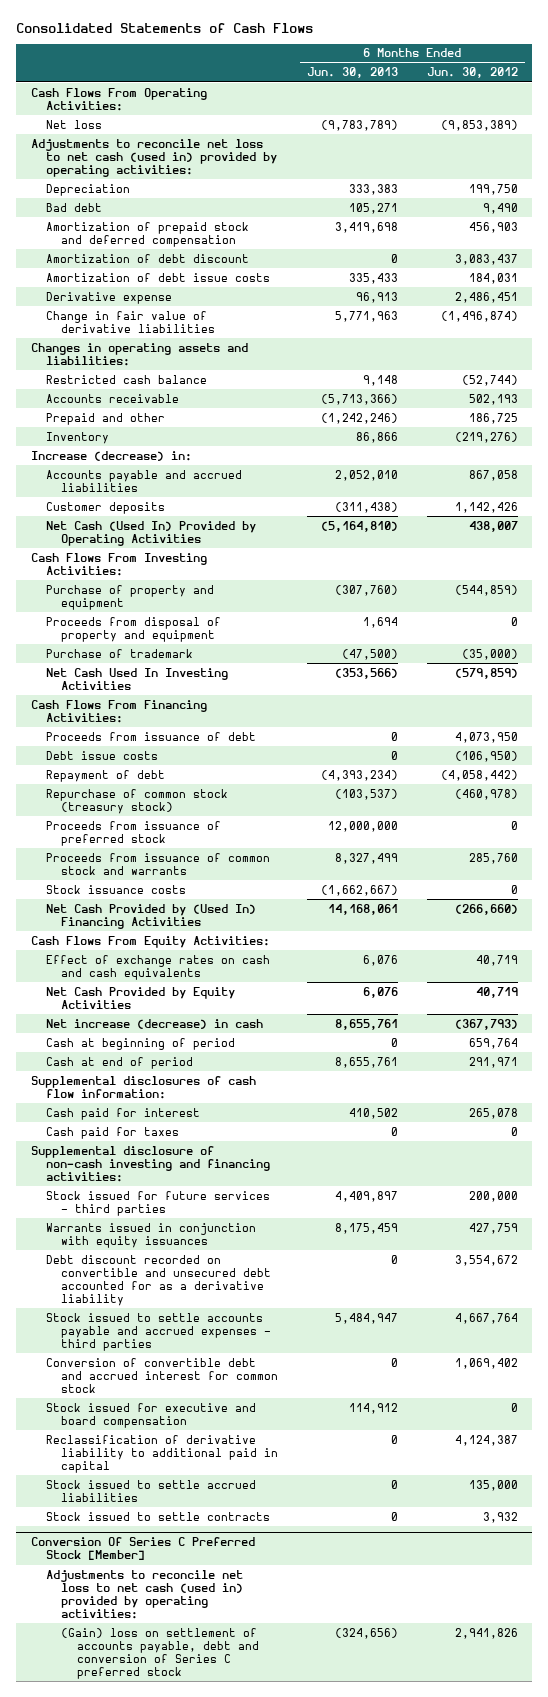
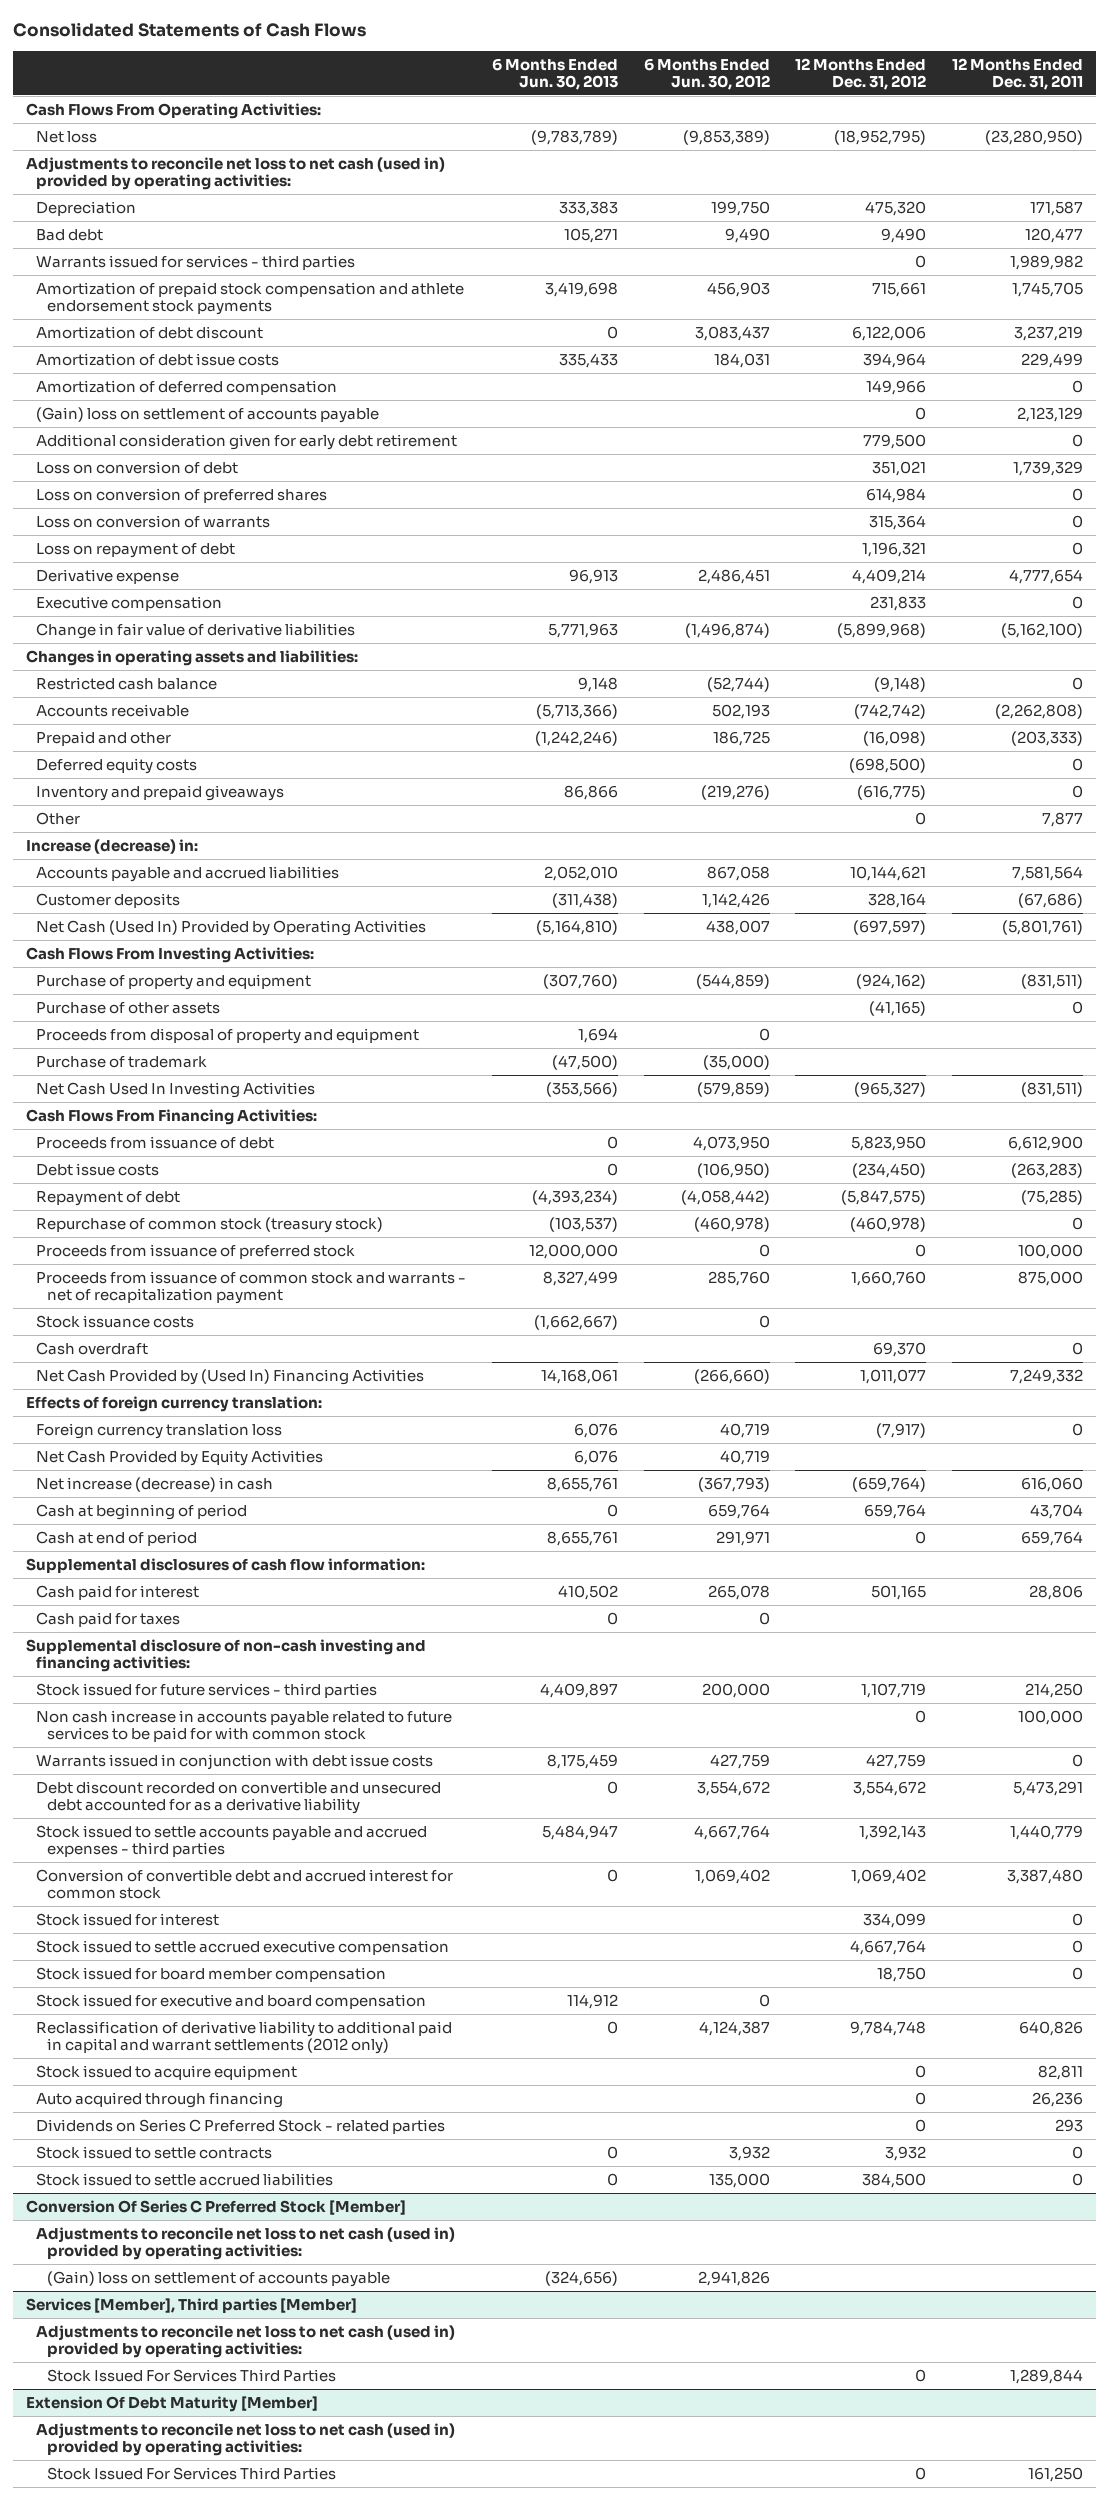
- | 6 Months Ended Jun. 30, 2013 | 6 Months Ended Jun. 30, 2012
+ | 6 Months Ended Jun. 30, 2013 | 6 Months Ended Jun. 30, 2012 | 12 Months Ended Dec. 31, 2012 | 12 Months Ended Dec. 31, 2011
- Amortization of prepaid stock and deferred compensation | 3,419,698 | 456,903
+ Warrants issued for services - third parties | | | 0 | 1,989,982
+ Amortization of prepaid stock compensation and athlete endorsement stock payments | 3,419,698 | 456,903 | 715,661 | 1,745,705
+ Amortization of deferred compensation | | | 149,966 | 0
+ (Gain) loss on settlement of accounts payable | | | 0 | 2,123,129
+ Additional consideration given for early debt retirement | | | 779,500 | 0
+ Loss on conversion of debt | | | 351,021 | 1,739,329
+ Loss on conversion of preferred shares | | | 614,984 | 0
+ Loss on conversion of warrants | | | 315,364 | 0
+ Loss on repayment of debt | | | 1,196,321 | 0
+ Executive compensation | | | 231,833 | 0
- Inventory | 86,866 | (219,276)
+ Deferred equity costs | | | (698,500) | 0
+ Inventory and prepaid giveaways | 86,866 | (219,276) | (616,775) | 0
+ Other | | | 0 | 7,877
+ Purchase of other assets | | | (41,165) | 0
- Proceeds from issuance of common stock and warrants | 8,327,499 | 285,760
+ Proceeds from issuance of common stock and warrants - net of recapitalization payment | 8,327,499 | 285,760 | 1,660,760 | 875,000
+ Cash overdraft | | | 69,370 | 0
- Cash Flows From Equity Activities:
- Effect of exchange rates on cash and cash equivalents | 6,076 | 40,719
+ Effects of foreign currency translation:
+ Foreign currency translation loss | 6,076 | 40,719 | (7,917) | 0
- Warrants issued in conjunction with equity issuances | 8,175,459 | 427,759
+ Non cash increase in accounts payable related to future services to be paid for with common stock | | | 0 | 100,000
+ Warrants issued in conjunction with debt issue costs | 8,175,459 | 427,759 | 427,759 | 0
+ Stock issued for interest | | | 334,099 | 0
+ Stock issued to settle accrued executive compensation | | | 4,667,764 | 0
+ Stock issued for board member compensation | | | 18,750 | 0
- Reclassification of derivative liability to additional paid in capital | 0 | 4,124,387
+ Reclassification of derivative liability to additional paid in capital and warrant settlements (2012 only) | 0 | 4,124,387 | 9,784,748 | 640,826
+ Stock issued to acquire equipment | | | 0 | 82,811
+ Auto acquired through financing | | | 0 | 26,236
+ Dividends on Series C Preferred Stock - related parties | | | 0 | 293
moved down: Stock issued to settle accrued liabilities | 0 | 135,000 | 384,500 | 0
@ Conversion Of Series C Preferred Stock [Member]
- (Gain) loss on settlement of accounts payable, debt and conversion of Series C preferred stock | (324,656) | 2,941,826
+ (Gain) loss on settlement of accounts payable | (324,656) | 2,941,826 | |
+ Services [Member], Third parties [Member]
+ Adjustments to reconcile net loss to net cash (used in) provided by operating activities:
+ Stock Issued For Services Third Parties | | | 0 | 1,289,844
+ Extension Of Debt Maturity [Member]
+ Adjustments to reconcile net loss to net cash (used in) provided by operating activities:
+ Stock Issued For Services Third Parties | | | 0 | 161,250

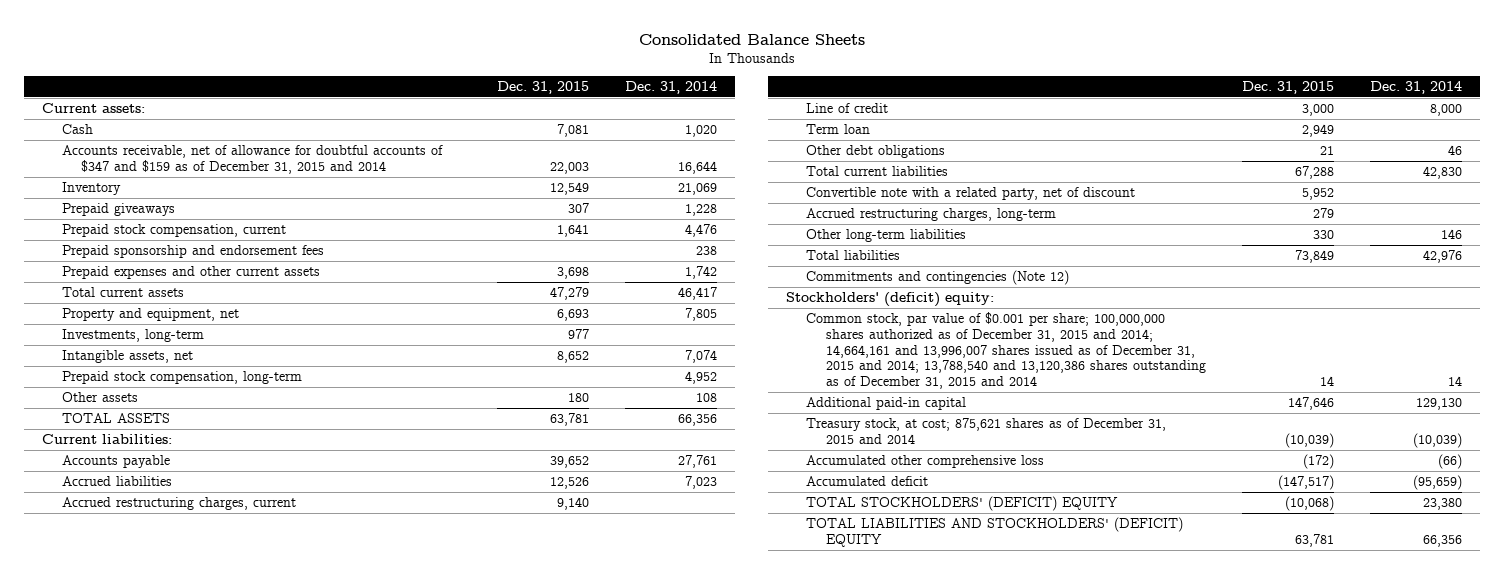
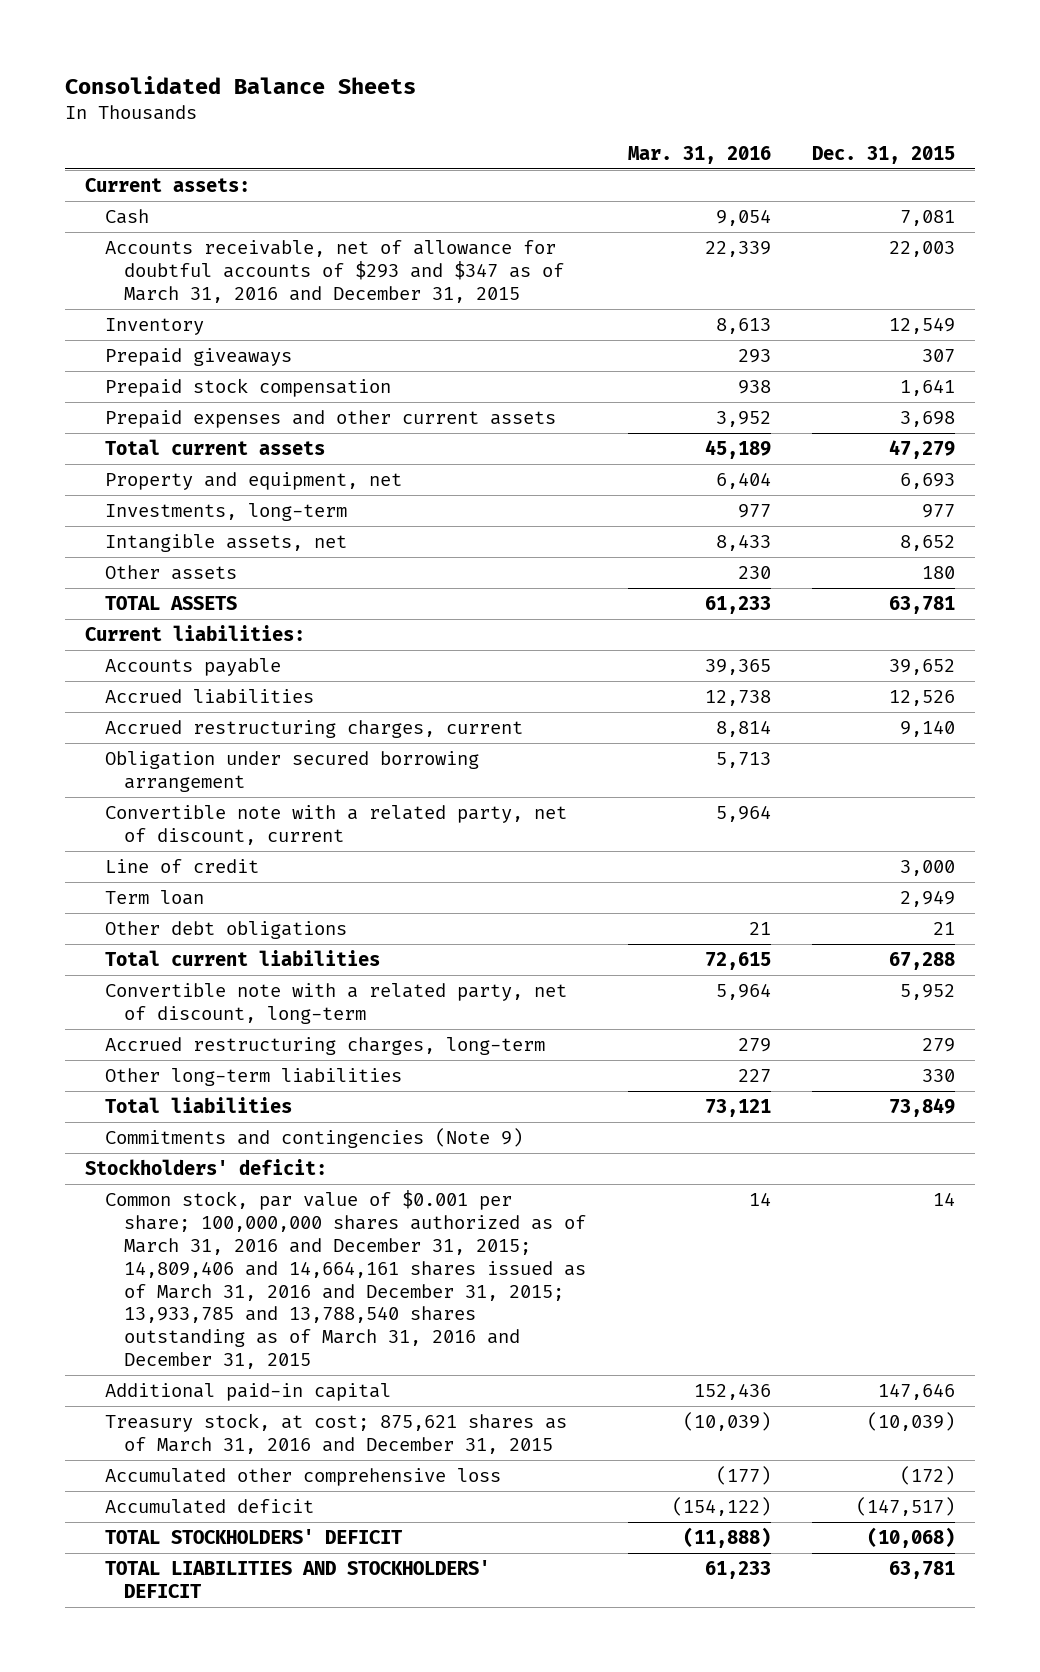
- | Dec. 31, 2015 | Dec. 31, 2014
+ | Mar. 31, 2016 | Dec. 31, 2015
- Accounts receivable, net of allowance for doubtful accounts of $347 and $159 as of December 31, 2015 and 2014 | 22,003 | 16,644
+ Accounts receivable, net of allowance for doubtful accounts of $293 and $347 as of March 31, 2016 and December 31, 2015 | 22,339 | 22,003
- Prepaid stock compensation, current | 1,641 | 4,476
- Prepaid sponsorship and endorsement fees | | 238
+ Prepaid stock compensation | 938 | 1,641
- Prepaid stock compensation, long-term | | 4,952
+ Obligation under secured borrowing arrangement | 5,713 |
+ Convertible note with a related party, net of discount, current | 5,964 |
- Convertible note with a related party, net of discount | 5,952 |
+ Convertible note with a related party, net of discount, long-term | 5,964 | 5,952
- Commitments and contingencies (Note 12)
- Stockholders' (deficit) equity:
- Common stock, par value of $0.001 per share; 100,000,000 shares authorized as of December 31, 2015 and 2014; 14,664,161 and 13,996,007 shares issued as of December 31, 2015 and 2014; 13,788,540 and 13,120,386 shares outstanding as of December 31, 2015 and 2014 | 14 | 14
+ Commitments and contingencies (Note 9)
+ Stockholders' deficit:
+ Common stock, par value of $0.001 per share; 100,000,000 shares authorized as of March 31, 2016 and December 31, 2015; 14,809,406 and 14,664,161 shares issued as of March 31, 2016 and December 31, 2015; 13,933,785 and 13,788,540 shares outstanding as of March 31, 2016 and December 31, 2015 | 14 | 14
- Treasury stock, at cost; 875,621 shares as of December 31, 2015 and 2014 | (10,039) | (10,039)
+ Treasury stock, at cost; 875,621 shares as of March 31, 2016 and December 31, 2015 | (10,039) | (10,039)
- TOTAL STOCKHOLDERS' (DEFICIT) EQUITY | (10,068) | 23,380
- TOTAL LIABILITIES AND STOCKHOLDERS' (DEFICIT) EQUITY | 63,781 | 66,356
+ TOTAL STOCKHOLDERS' DEFICIT | (11,888) | (10,068)
+ TOTAL LIABILITIES AND STOCKHOLDERS' DEFICIT | 61,233 | 63,781

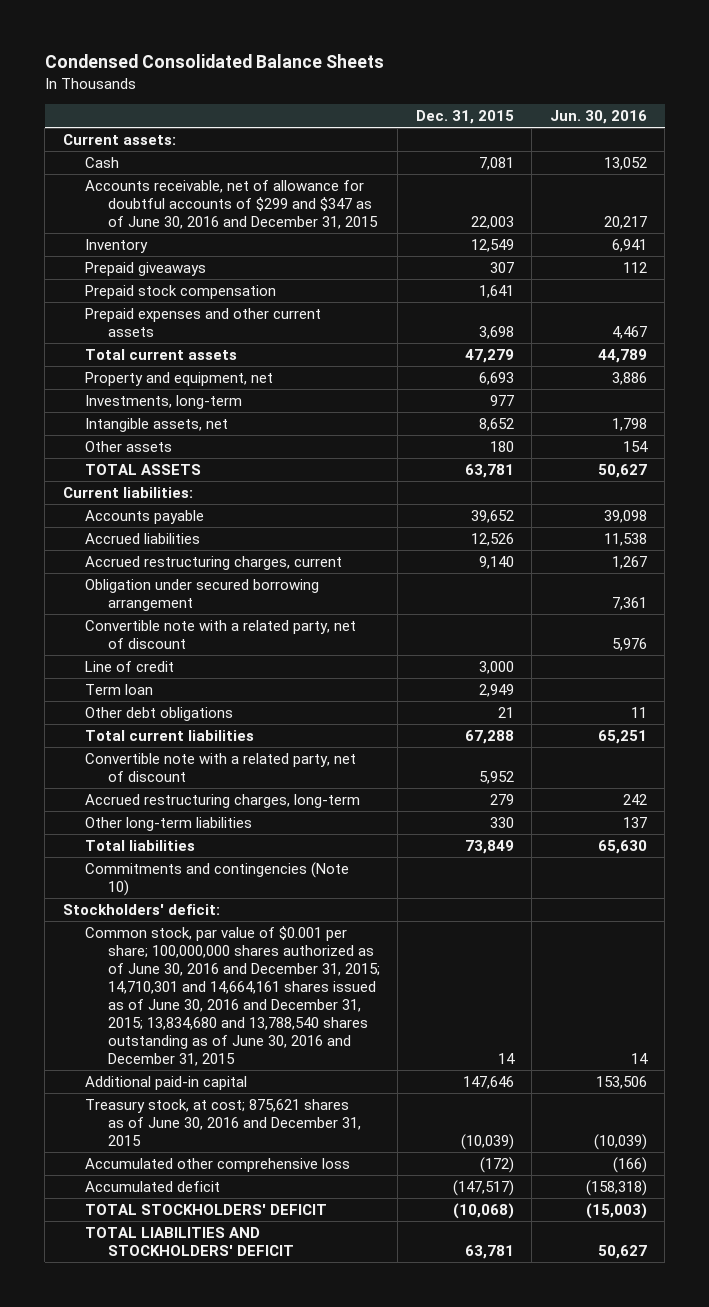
- Consolidated Balance Sheets
+ Condensed Consolidated Balance Sheets
- | Mar. 31, 2016 | Dec. 31, 2015
+ | Dec. 31, 2015 | Jun. 30, 2016
- Accounts receivable, net of allowance for doubtful accounts of $293 and $347 as of March 31, 2016 and December 31, 2015 | 22,339 | 22,003
+ Accounts receivable, net of allowance for doubtful accounts of $299 and $347 as of June 30, 2016 and December 31, 2015 | 22,003 | 20,217
- Convertible note with a related party, net of discount, current | 5,964 |
+ Convertible note with a related party, net of discount | | 5,976
- Convertible note with a related party, net of discount, long-term | 5,964 | 5,952
+ Convertible note with a related party, net of discount | 5,952 |
- Commitments and contingencies (Note 9)
+ Commitments and contingencies (Note 10)
- Common stock, par value of $0.001 per share; 100,000,000 shares authorized as of March 31, 2016 and December 31, 2015; 14,809,406 and 14,664,161 shares issued as of March 31, 2016 and December 31, 2015; 13,933,785 and 13,788,540 shares outstanding as of March 31, 2016 and December 31, 2015 | 14 | 14
+ Common stock, par value of $0.001 per share; 100,000,000 shares authorized as of June 30, 2016 and December 31, 2015; 14,710,301 and 14,664,161 shares issued as of June 30, 2016 and December 31, 2015; 13,834,680 and 13,788,540 shares outstanding as of June 30, 2016 and December 31, 2015 | 14 | 14
- Treasury stock, at cost; 875,621 shares as of March 31, 2016 and December 31, 2015 | (10,039) | (10,039)
+ Treasury stock, at cost; 875,621 shares as of June 30, 2016 and December 31, 2015 | (10,039) | (10,039)

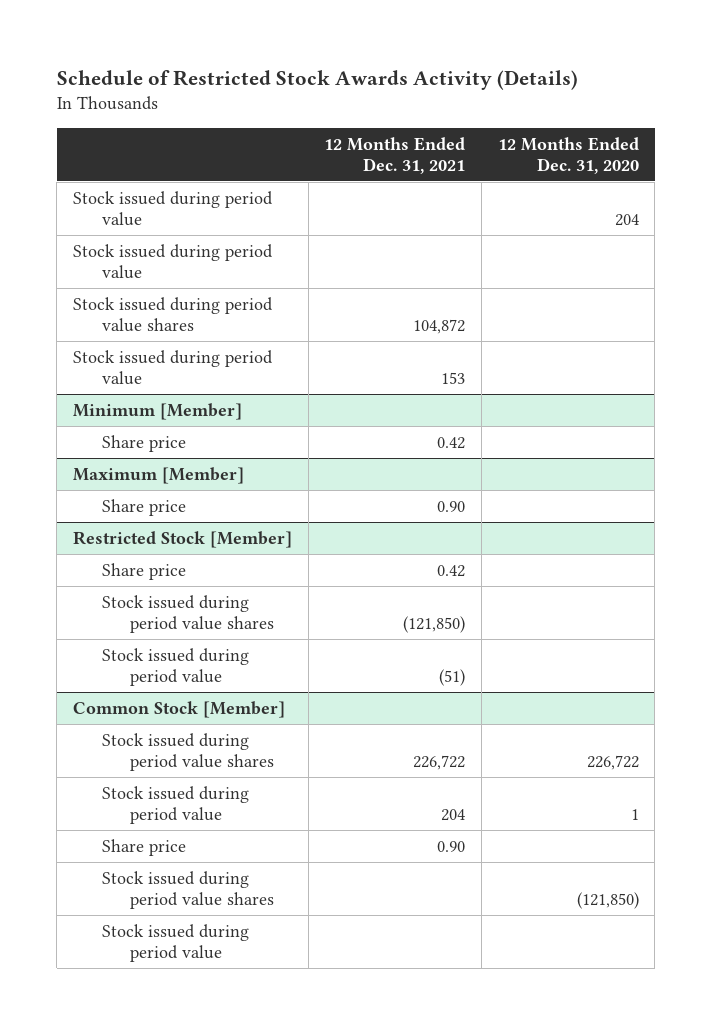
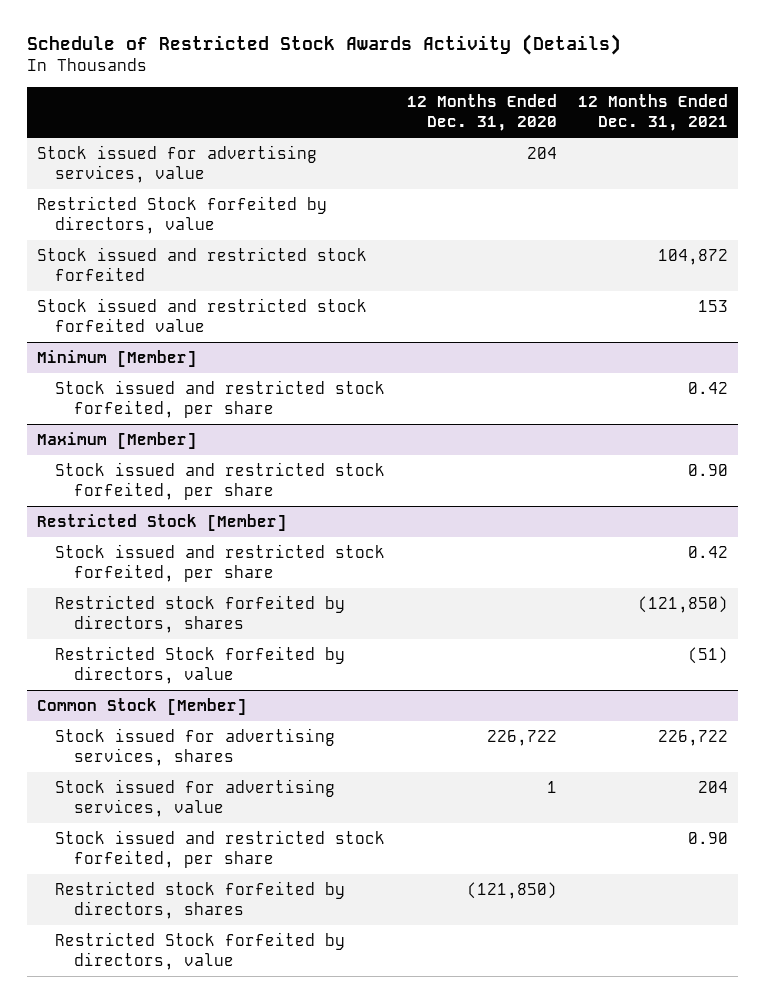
- | 12 Months Ended Dec. 31, 2021 | 12 Months Ended Dec. 31, 2020
+ | 12 Months Ended Dec. 31, 2020 | 12 Months Ended Dec. 31, 2021
- Stock issued during period value | | 204
- Stock issued during period value
- Stock issued during period value shares | 104,872 |
- Stock issued during period value | 153 |
+ Stock issued for advertising services, value | 204 |
+ Restricted Stock forfeited by directors, value
+ Stock issued and restricted stock forfeited | | 104,872
+ Stock issued and restricted stock forfeited value | | 153
@ Minimum [Member]
- Share price | 0.42 |
+ Stock issued and restricted stock forfeited, per share | | 0.42
@ Maximum [Member]
- Share price | 0.90 |
+ Stock issued and restricted stock forfeited, per share | | 0.90
@ Restricted Stock [Member]
- Share price | 0.42 |
- Stock issued during period value shares | (121,850) |
- Stock issued during period value | (51) |
+ Stock issued and restricted stock forfeited, per share | | 0.42
+ Restricted stock forfeited by directors, shares | | (121,850)
+ Restricted Stock forfeited by directors, value | | (51)
@ Common Stock [Member]
- Stock issued during period value shares | 226,722 | 226,722
- Stock issued during period value | 204 | 1
- Share price | 0.90 |
- Stock issued during period value shares | | (121,850)
- Stock issued during period value
+ Stock issued for advertising services, shares | 226,722 | 226,722
+ Stock issued for advertising services, value | 1 | 204
+ Stock issued and restricted stock forfeited, per share | | 0.90
+ Restricted stock forfeited by directors, shares | (121,850) |
+ Restricted Stock forfeited by directors, value

